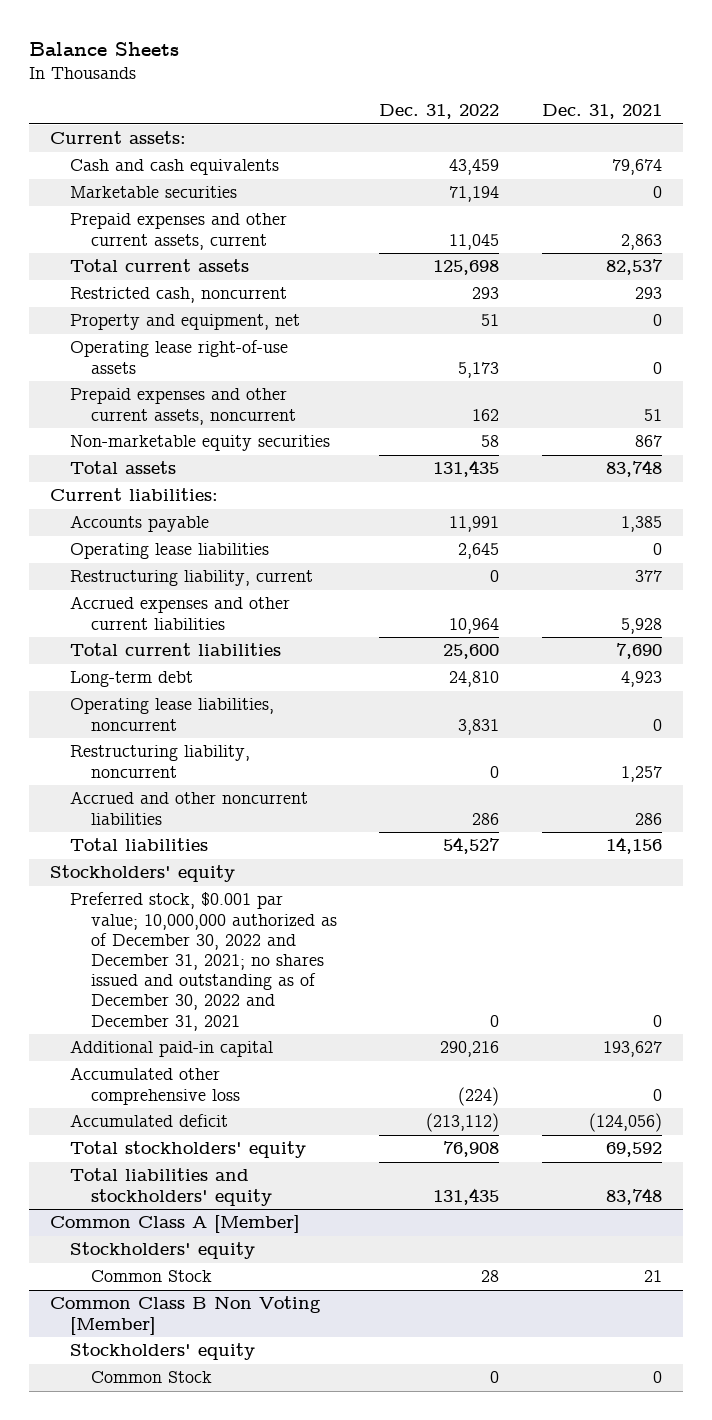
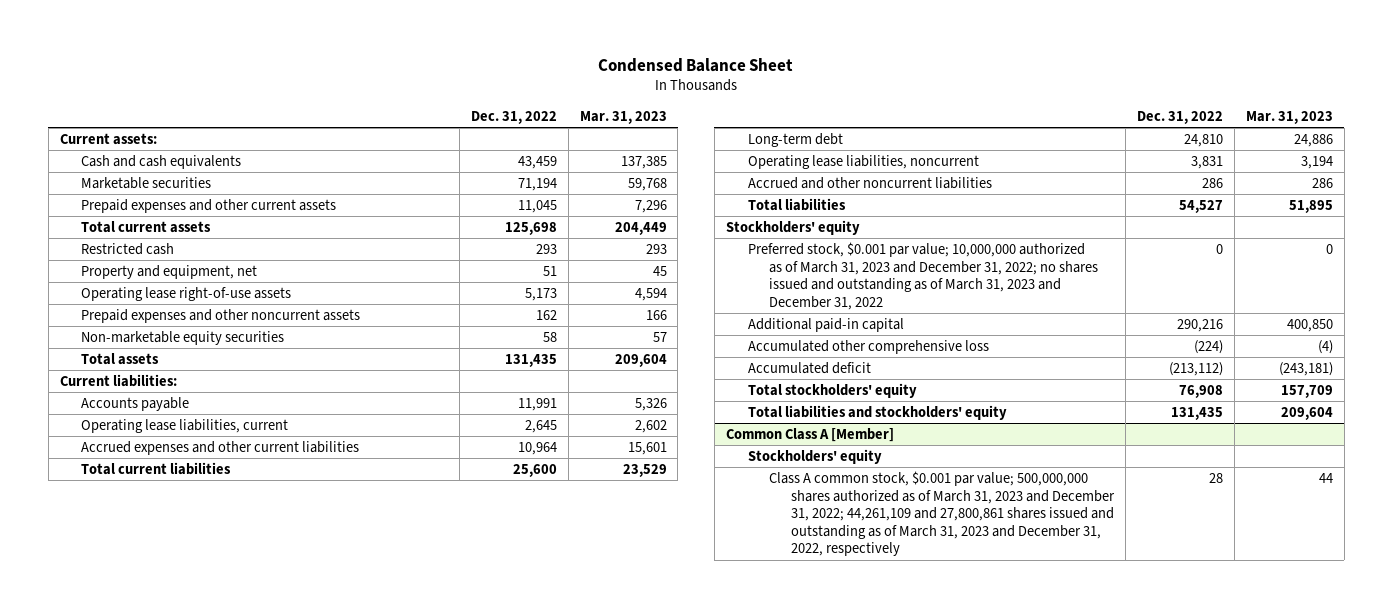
- Balance Sheets
+ Condensed Balance Sheet
- | Dec. 31, 2022 | Dec. 31, 2021
+ | Dec. 31, 2022 | Mar. 31, 2023
- Prepaid expenses and other current assets, current | 11,045 | 2,863
+ Prepaid expenses and other current assets | 11,045 | 7,296
- Restricted cash, noncurrent | 293 | 293
+ Restricted cash | 293 | 293
- Prepaid expenses and other current assets, noncurrent | 162 | 51
+ Prepaid expenses and other noncurrent assets | 162 | 166
- Operating lease liabilities | 2,645 | 0
- Restructuring liability, current | 0 | 377
+ Operating lease liabilities, current | 2,645 | 2,602
- Restructuring liability, noncurrent | 0 | 1,257
- Preferred stock, $0.001 par value; 10,000,000 authorized as of December 30, 2022 and December 31, 2021; no shares issued and outstanding as of December 30, 2022 and December 31, 2021 | 0 | 0
+ Preferred stock, $0.001 par value; 10,000,000 authorized as of March 31, 2023 and December 31, 2022; no shares issued and outstanding as of March 31, 2023 and December 31, 2022 | 0 | 0
@ Common Class A [Member]
- Common Stock | 28 | 21
- Common Class B Non Voting [Member]
- Stockholders' equity
- Common Stock | 0 | 0
@ Common Class A [Member]
+ Class A common stock, $0.001 par value; 500,000,000 shares authorized as of March 31, 2023 and December 31, 2022; 44,261,109 and 27,800,861 shares issued and outstanding as of March 31, 2023 and December 31, 2022, respectively | 28 | 44

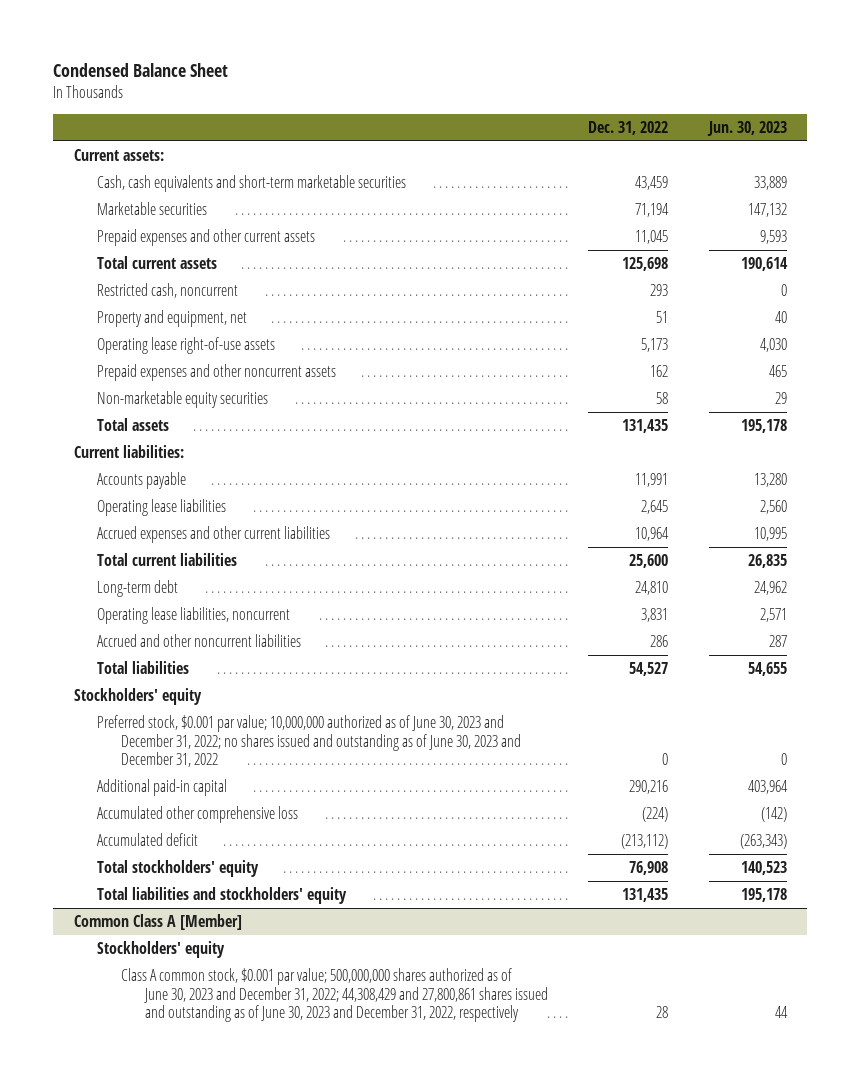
- | Dec. 31, 2022 | Mar. 31, 2023
+ | Dec. 31, 2022 | Jun. 30, 2023
- Cash and cash equivalents | 43,459 | 137,385
+ Cash, cash equivalents and short-term marketable securities | 43,459 | 33,889
- Restricted cash | 293 | 293
+ Restricted cash, noncurrent | 293 | 0
- Operating lease liabilities, current | 2,645 | 2,602
+ Operating lease liabilities | 2,645 | 2,560
- Preferred stock, $0.001 par value; 10,000,000 authorized as of March 31, 2023 and December 31, 2022; no shares issued and outstanding as of March 31, 2023 and December 31, 2022 | 0 | 0
+ Preferred stock, $0.001 par value; 10,000,000 authorized as of June 30, 2023 and December 31, 2022; no shares issued and outstanding as of June 30, 2023 and December 31, 2022 | 0 | 0
@ Common Class A [Member]
- Class A common stock, $0.001 par value; 500,000,000 shares authorized as of March 31, 2023 and December 31, 2022; 44,261,109 and 27,800,861 shares issued and outstanding as of March 31, 2023 and December 31, 2022, respectively | 28 | 44
+ Class A common stock, $0.001 par value; 500,000,000 shares authorized as of June 30, 2023 and December 31, 2022; 44,308,429 and 27,800,861 shares issued and outstanding as of June 30, 2023 and December 31, 2022, respectively | 28 | 44

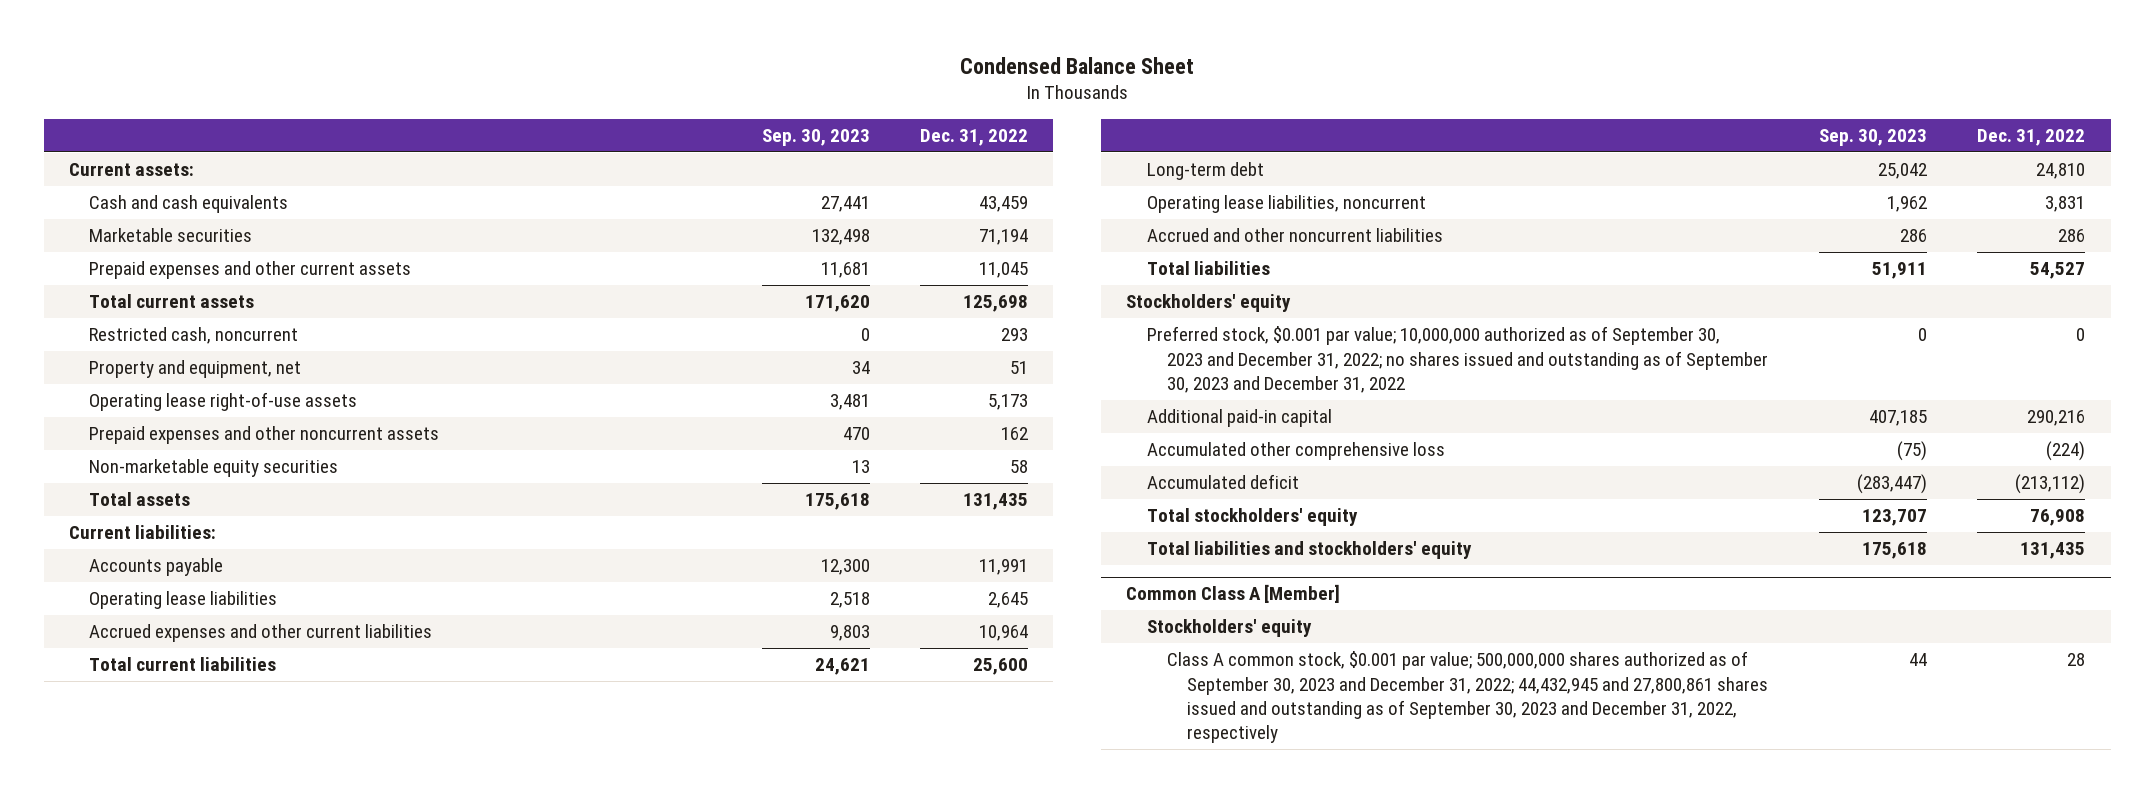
- | Dec. 31, 2022 | Jun. 30, 2023
+ | Sep. 30, 2023 | Dec. 31, 2022
- Cash, cash equivalents and short-term marketable securities | 43,459 | 33,889
+ Cash and cash equivalents | 27,441 | 43,459
- Preferred stock, $0.001 par value; 10,000,000 authorized as of June 30, 2023 and December 31, 2022; no shares issued and outstanding as of June 30, 2023 and December 31, 2022 | 0 | 0
+ Preferred stock, $0.001 par value; 10,000,000 authorized as of September 30, 2023 and December 31, 2022; no shares issued and outstanding as of September 30, 2023 and December 31, 2022 | 0 | 0
@ Common Class A [Member]
- Class A common stock, $0.001 par value; 500,000,000 shares authorized as of June 30, 2023 and December 31, 2022; 44,308,429 and 27,800,861 shares issued and outstanding as of June 30, 2023 and December 31, 2022, respectively | 28 | 44
+ Class A common stock, $0.001 par value; 500,000,000 shares authorized as of September 30, 2023 and December 31, 2022; 44,432,945 and 27,800,861 shares issued and outstanding as of September 30, 2023 and December 31, 2022, respectively | 44 | 28

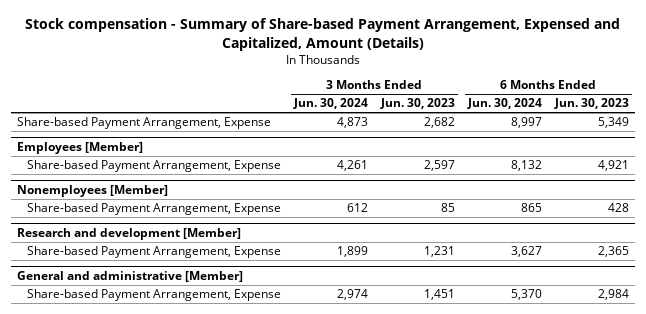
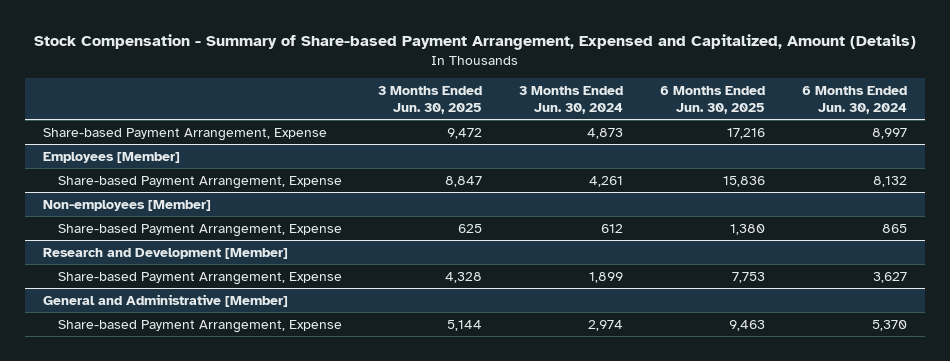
- Stock compensation - Summary of Share-based Payment Arrangement, Expensed and Capitalized, Amount (Details)
+ Stock Compensation - Summary of Share-based Payment Arrangement, Expensed and Capitalized, Amount (Details)
- | 3 Months Ended Jun. 30, 2024 | 3 Months Ended Jun. 30, 2023 | 6 Months Ended Jun. 30, 2024 | 6 Months Ended Jun. 30, 2023
+ | 3 Months Ended Jun. 30, 2025 | 3 Months Ended Jun. 30, 2024 | 6 Months Ended Jun. 30, 2025 | 6 Months Ended Jun. 30, 2024
- Nonemployees [Member]
+ Non-employees [Member]
- Research and development [Member]
+ Research and Development [Member]
- General and administrative [Member]
+ General and Administrative [Member]

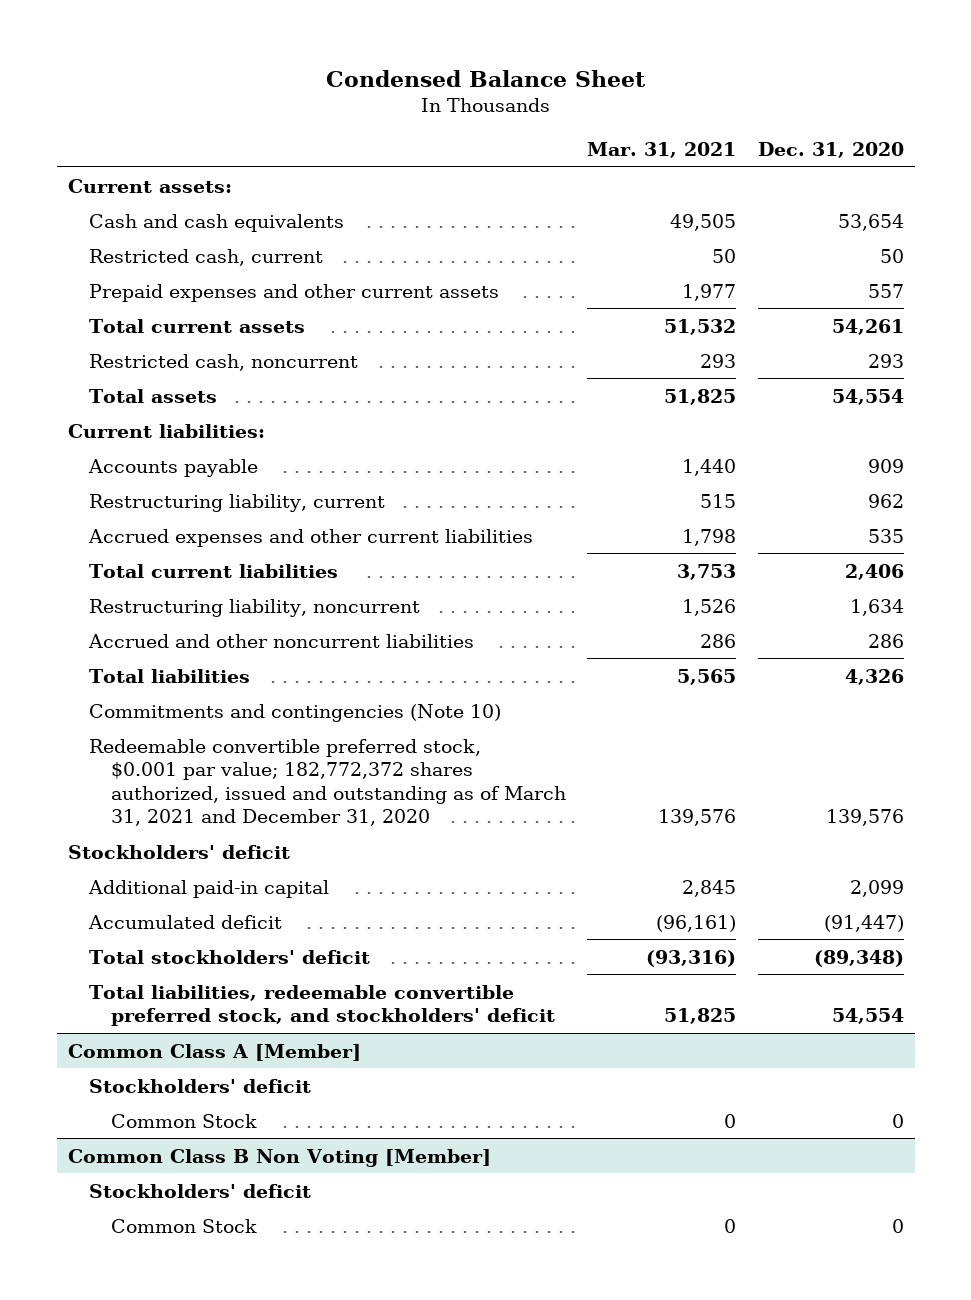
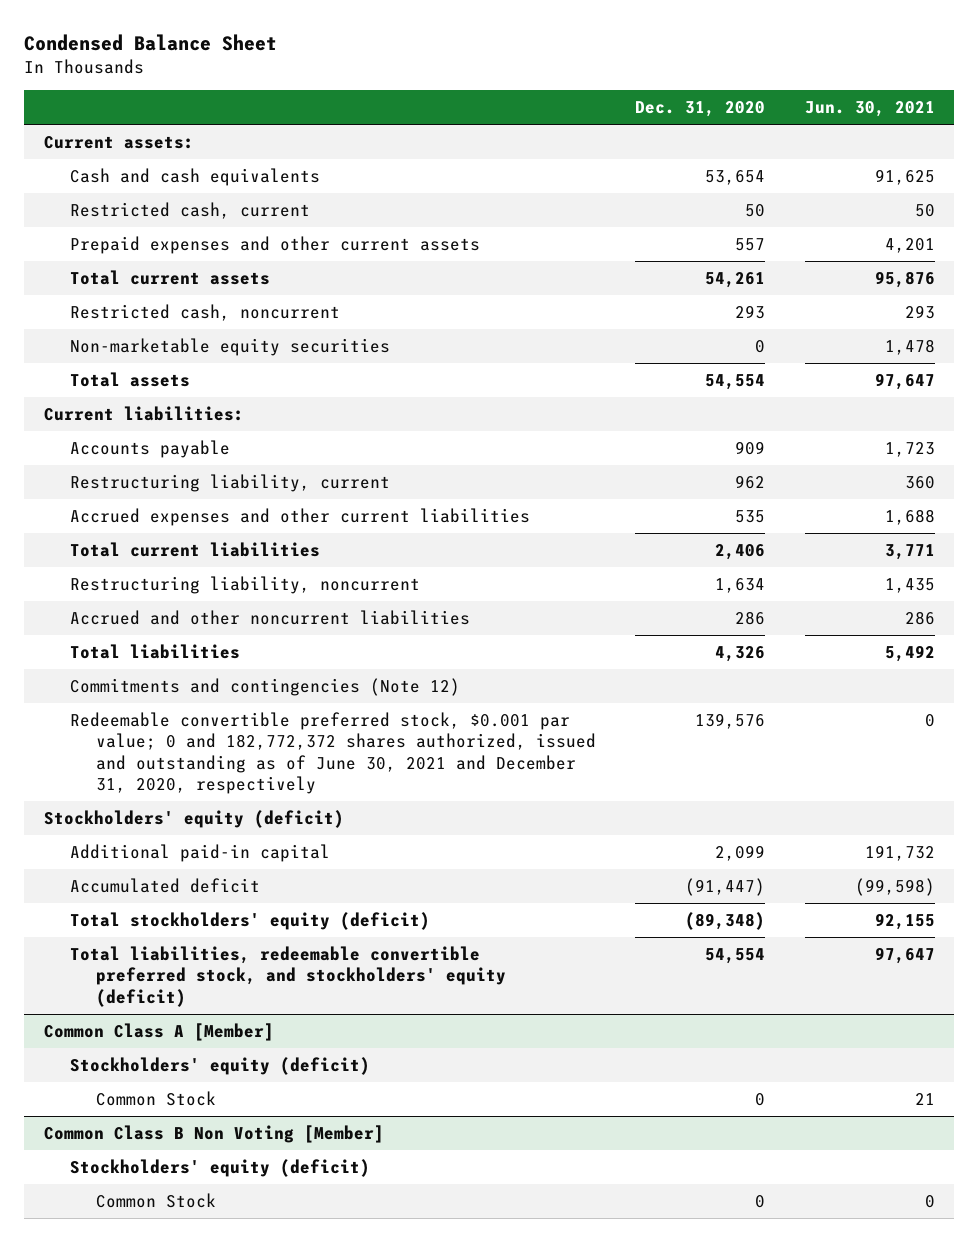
- | Mar. 31, 2021 | Dec. 31, 2020
+ | Dec. 31, 2020 | Jun. 30, 2021
+ Non-marketable equity securities | 0 | 1,478
- Commitments and contingencies (Note 10)
- Redeemable convertible preferred stock, $0.001 par value; 182,772,372 shares authorized, issued and outstanding as of March 31, 2021 and December 31, 2020 | 139,576 | 139,576
- Stockholders' deficit
+ Commitments and contingencies (Note 12)
+ Redeemable convertible preferred stock, $0.001 par value; 0 and 182,772,372 shares authorized, issued and outstanding as of June 30, 2021 and December 31, 2020, respectively | 139,576 | 0
+ Stockholders' equity (deficit)
- Total stockholders' deficit | (93,316) | (89,348)
- Total liabilities, redeemable convertible preferred stock, and stockholders' deficit | 51,825 | 54,554
+ Total stockholders' equity (deficit) | (89,348) | 92,155
+ Total liabilities, redeemable convertible preferred stock, and stockholders' equity (deficit) | 54,554 | 97,647
@ Common Class A [Member]
- Stockholders' deficit
+ Stockholders' equity (deficit)
@ Common Class B Non Voting [Member]
- Stockholders' deficit
+ Stockholders' equity (deficit)

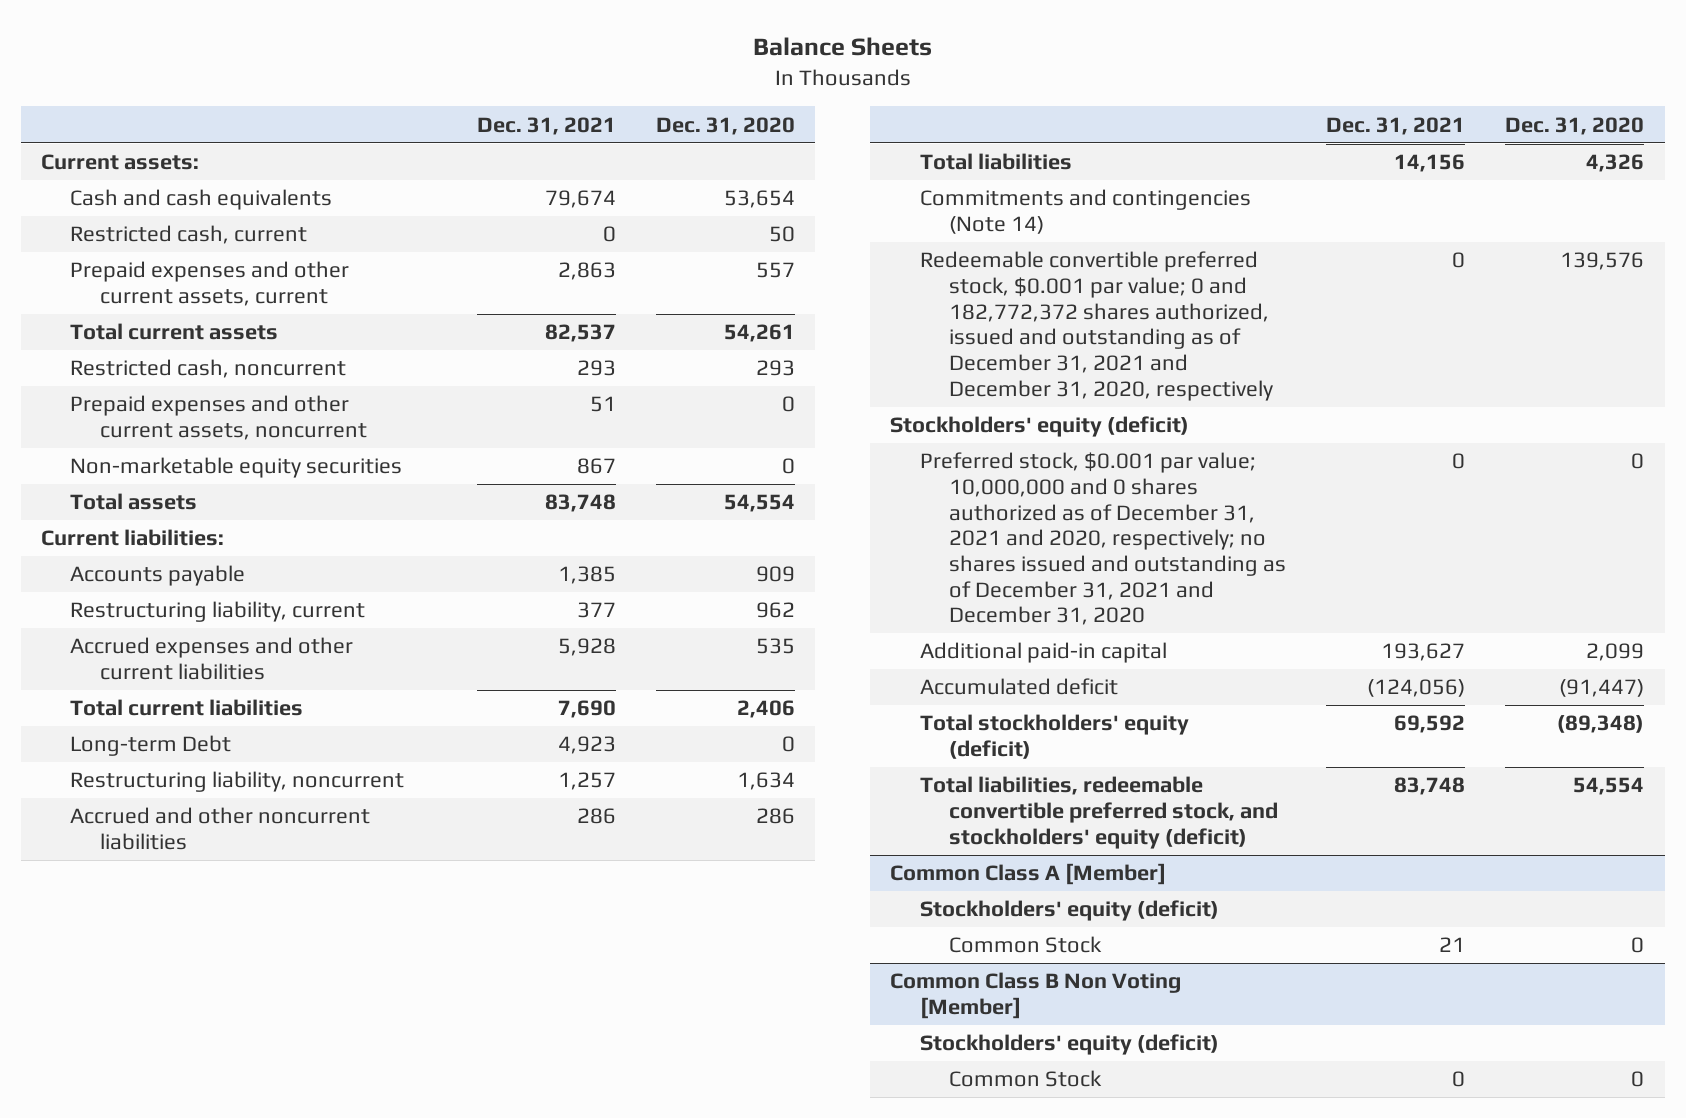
- Condensed Balance Sheet
+ Balance Sheets
- | Dec. 31, 2020 | Jun. 30, 2021
+ | Dec. 31, 2021 | Dec. 31, 2020
- Prepaid expenses and other current assets | 557 | 4,201
+ Prepaid expenses and other current assets, current | 2,863 | 557
+ Prepaid expenses and other current assets, noncurrent | 51 | 0
+ Long-term Debt | 4,923 | 0
- Commitments and contingencies (Note 12)
- Redeemable convertible preferred stock, $0.001 par value; 0 and 182,772,372 shares authorized, issued and outstanding as of June 30, 2021 and December 31, 2020, respectively | 139,576 | 0
+ Commitments and contingencies (Note 14)
+ Redeemable convertible preferred stock, $0.001 par value; 0 and 182,772,372 shares authorized, issued and outstanding as of December 31, 2021 and December 31, 2020, respectively | 0 | 139,576
+ Preferred stock, $0.001 par value; 10,000,000 and 0 shares authorized as of December 31, 2021 and 2020, respectively; no shares issued and outstanding as of December 31, 2021 and December 31, 2020 | 0 | 0

